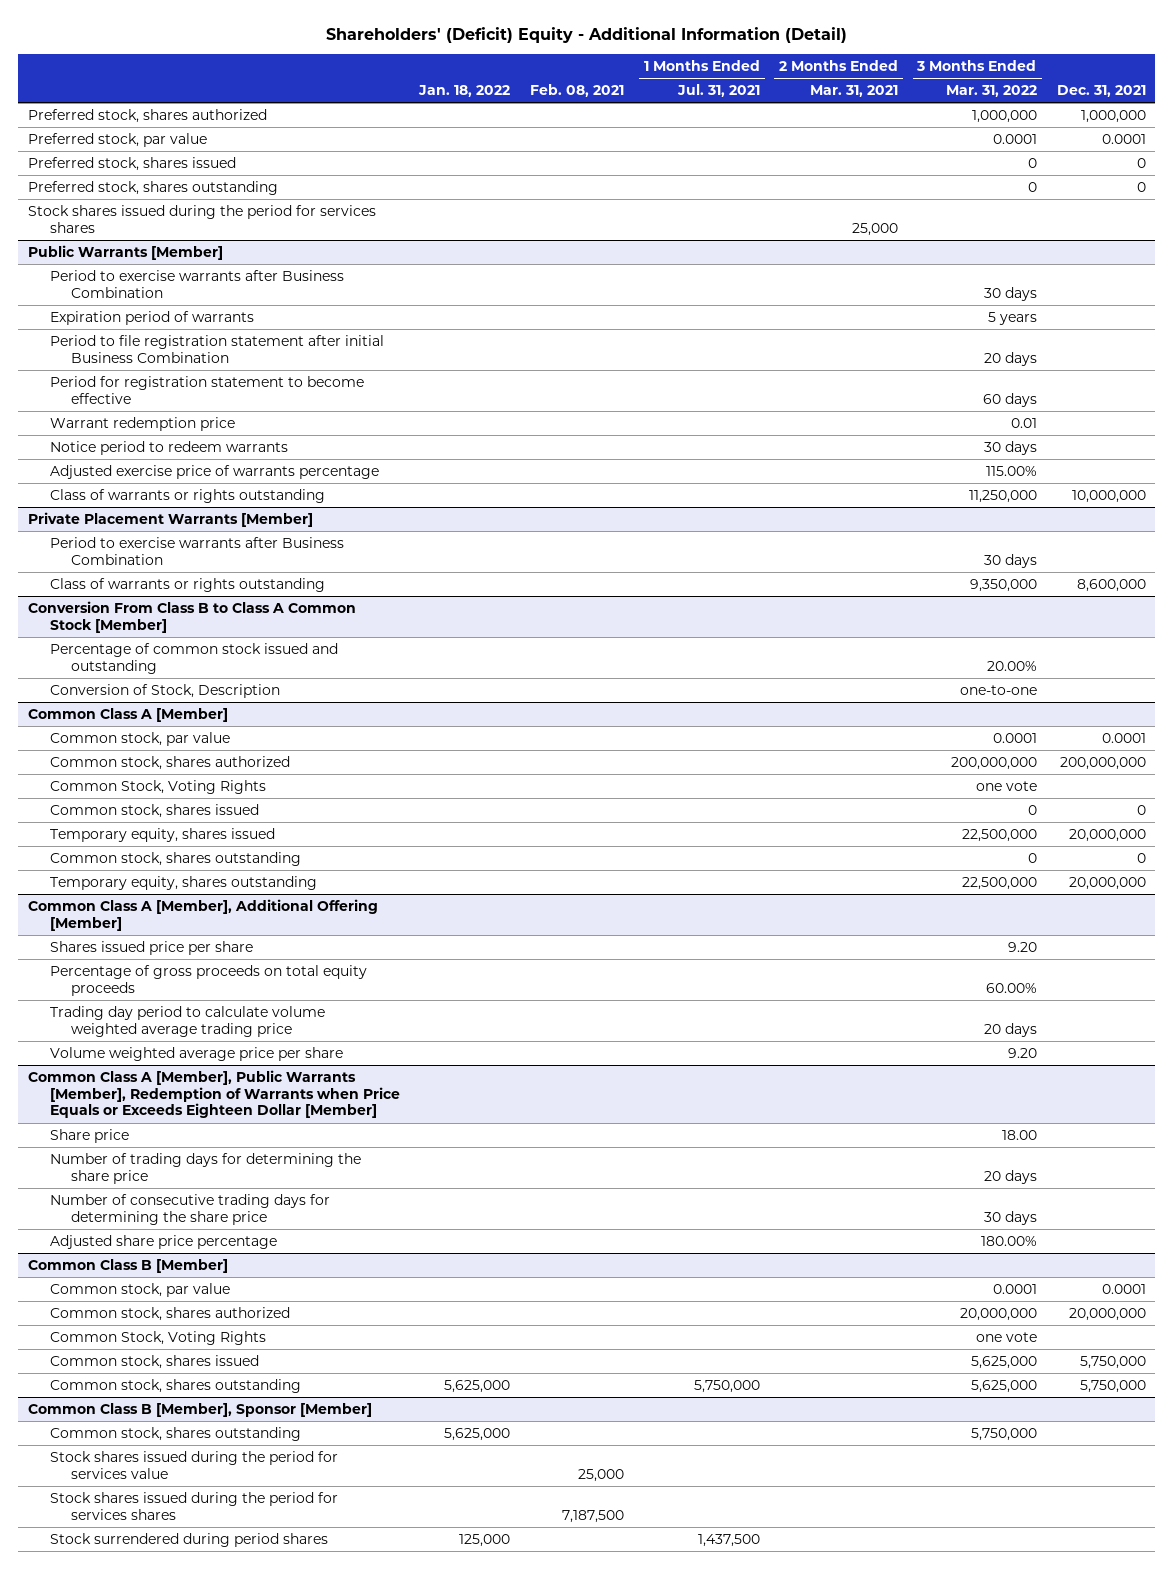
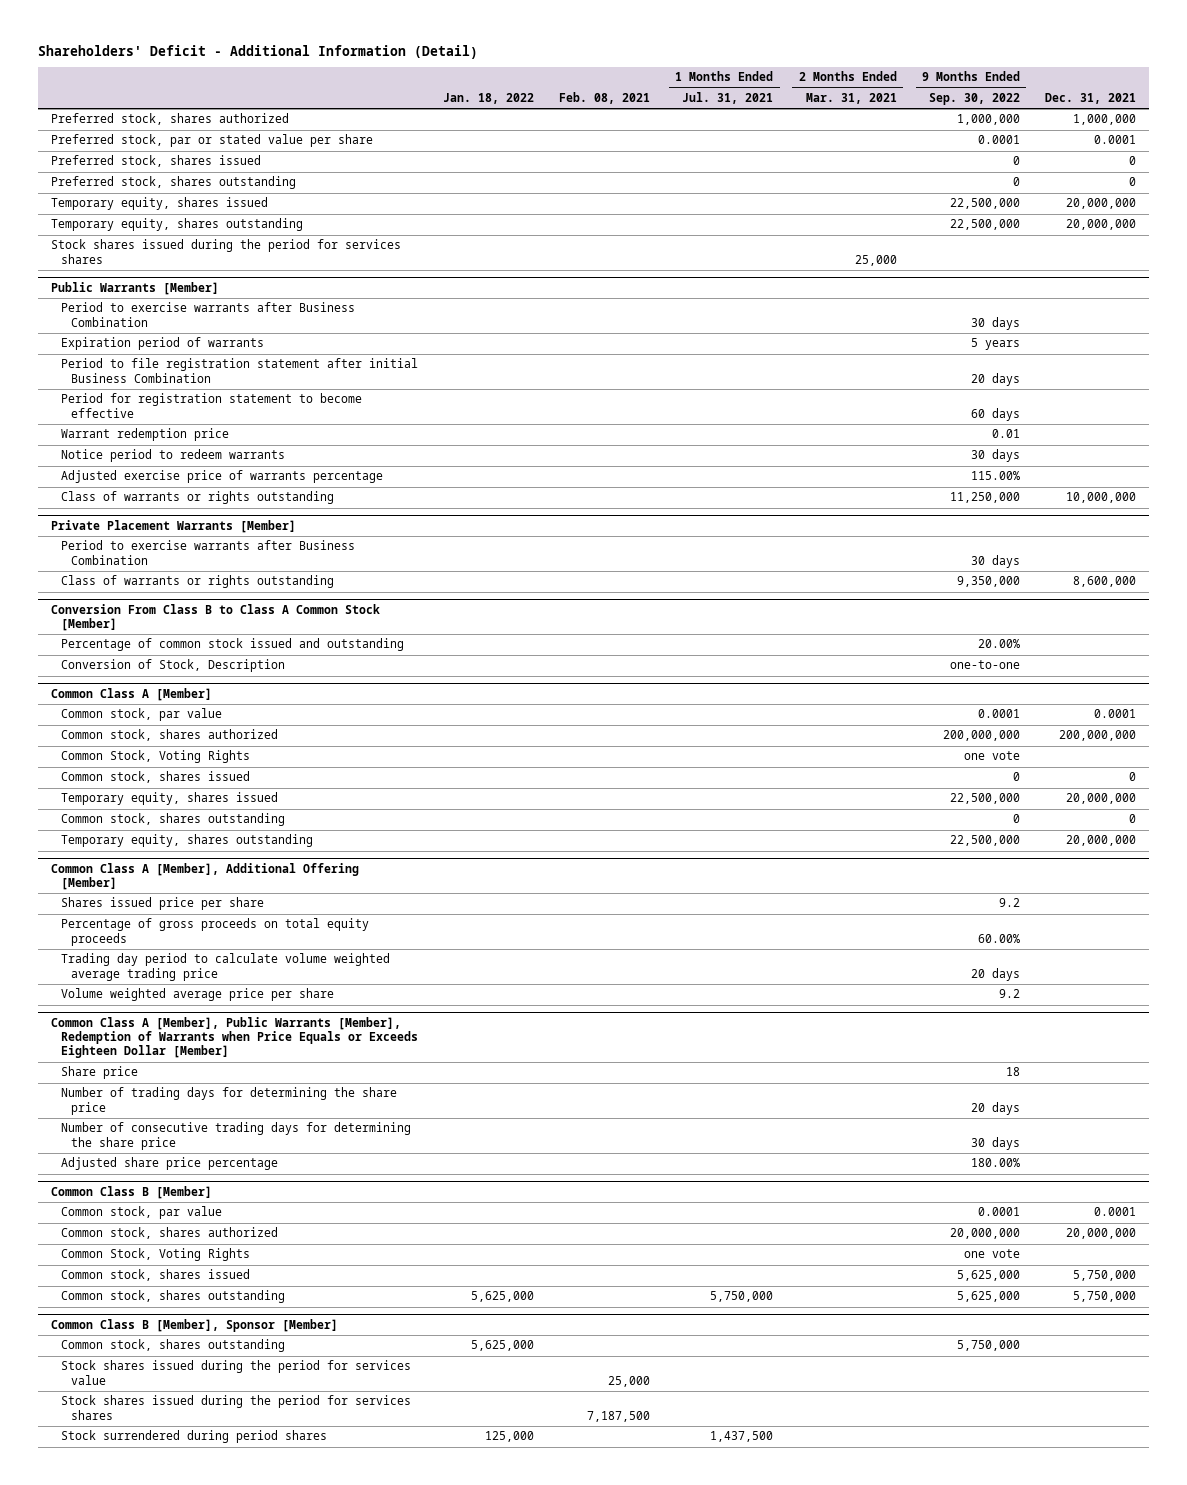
- Shareholders' (Deficit) Equity - Additional Information (Detail)
+ Shareholders' Deficit - Additional Information (Detail)
- | Jan. 18, 2022 | Feb. 08, 2021 | 1 Months Ended Jul. 31, 2021 | 2 Months Ended Mar. 31, 2021 | 3 Months Ended Mar. 31, 2022 | Dec. 31, 2021
+ | Jan. 18, 2022 | Feb. 08, 2021 | 1 Months Ended Jul. 31, 2021 | 2 Months Ended Mar. 31, 2021 | 9 Months Ended Sep. 30, 2022 | Dec. 31, 2021
- Preferred stock, par value | | | | | 0.0001 | 0.0001
+ Preferred stock, par or stated value per share | | | | | 0.0001 | 0.0001
+ Temporary equity, shares issued | | | | | 22,500,000 | 20,000,000
+ Temporary equity, shares outstanding | | | | | 22,500,000 | 20,000,000

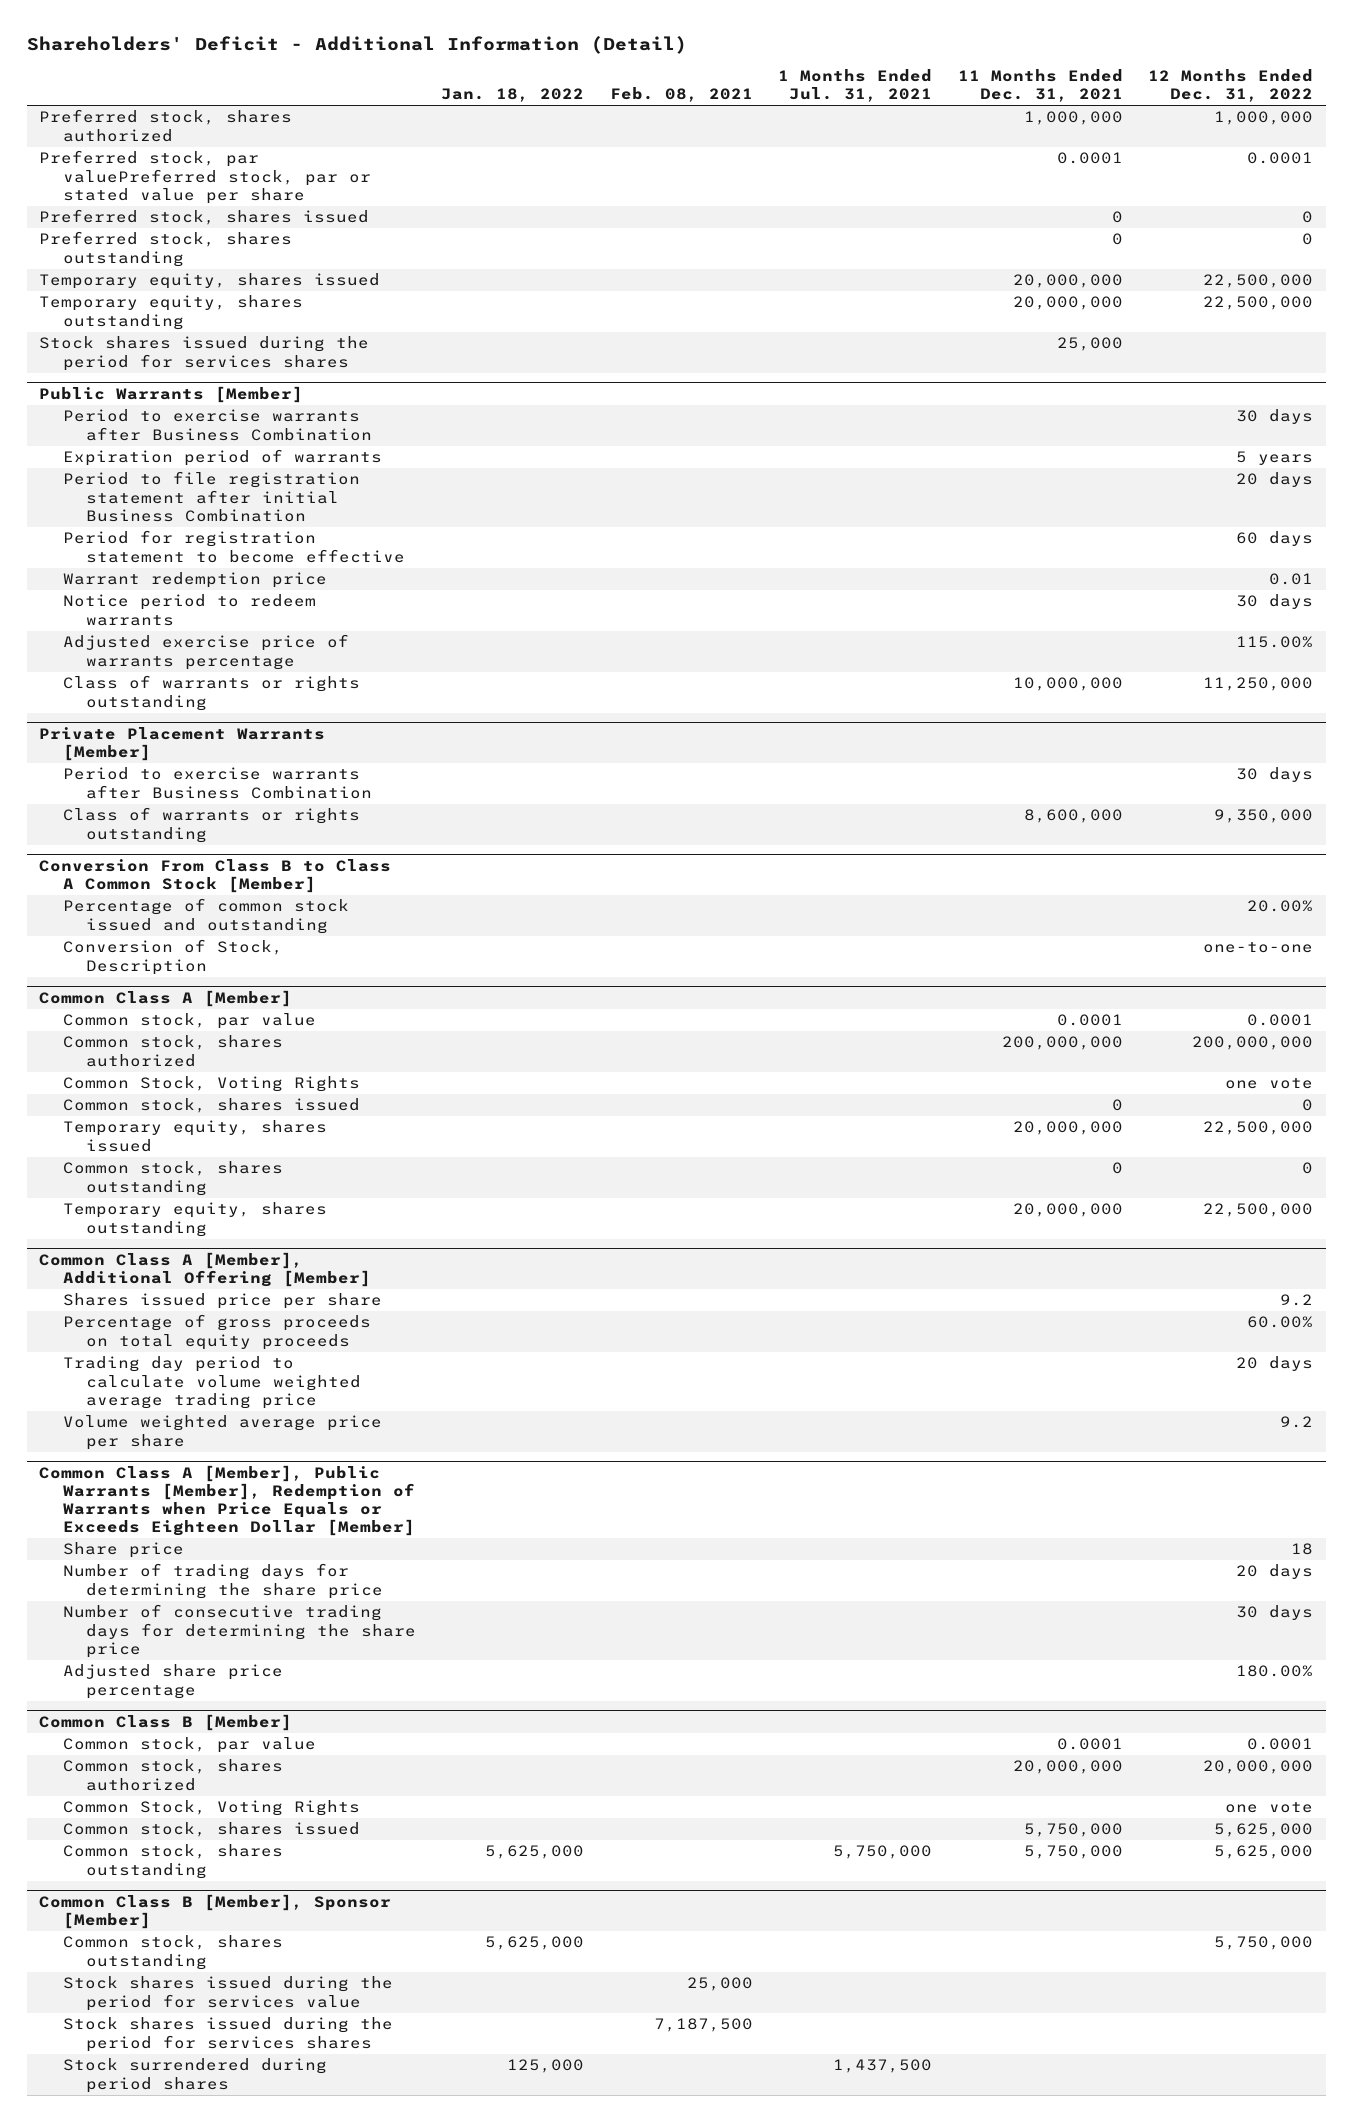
- | Jan. 18, 2022 | Feb. 08, 2021 | 1 Months Ended Jul. 31, 2021 | 2 Months Ended Mar. 31, 2021 | 9 Months Ended Sep. 30, 2022 | Dec. 31, 2021
+ | Jan. 18, 2022 | Feb. 08, 2021 | 1 Months Ended Jul. 31, 2021 | 11 Months Ended Dec. 31, 2021 | 12 Months Ended Dec. 31, 2022
- Preferred stock, par or stated value per share | | | | | 0.0001 | 0.0001
+ Preferred stock, par valuePreferred stock, par or stated value per share | | | | 0.0001 | 0.0001

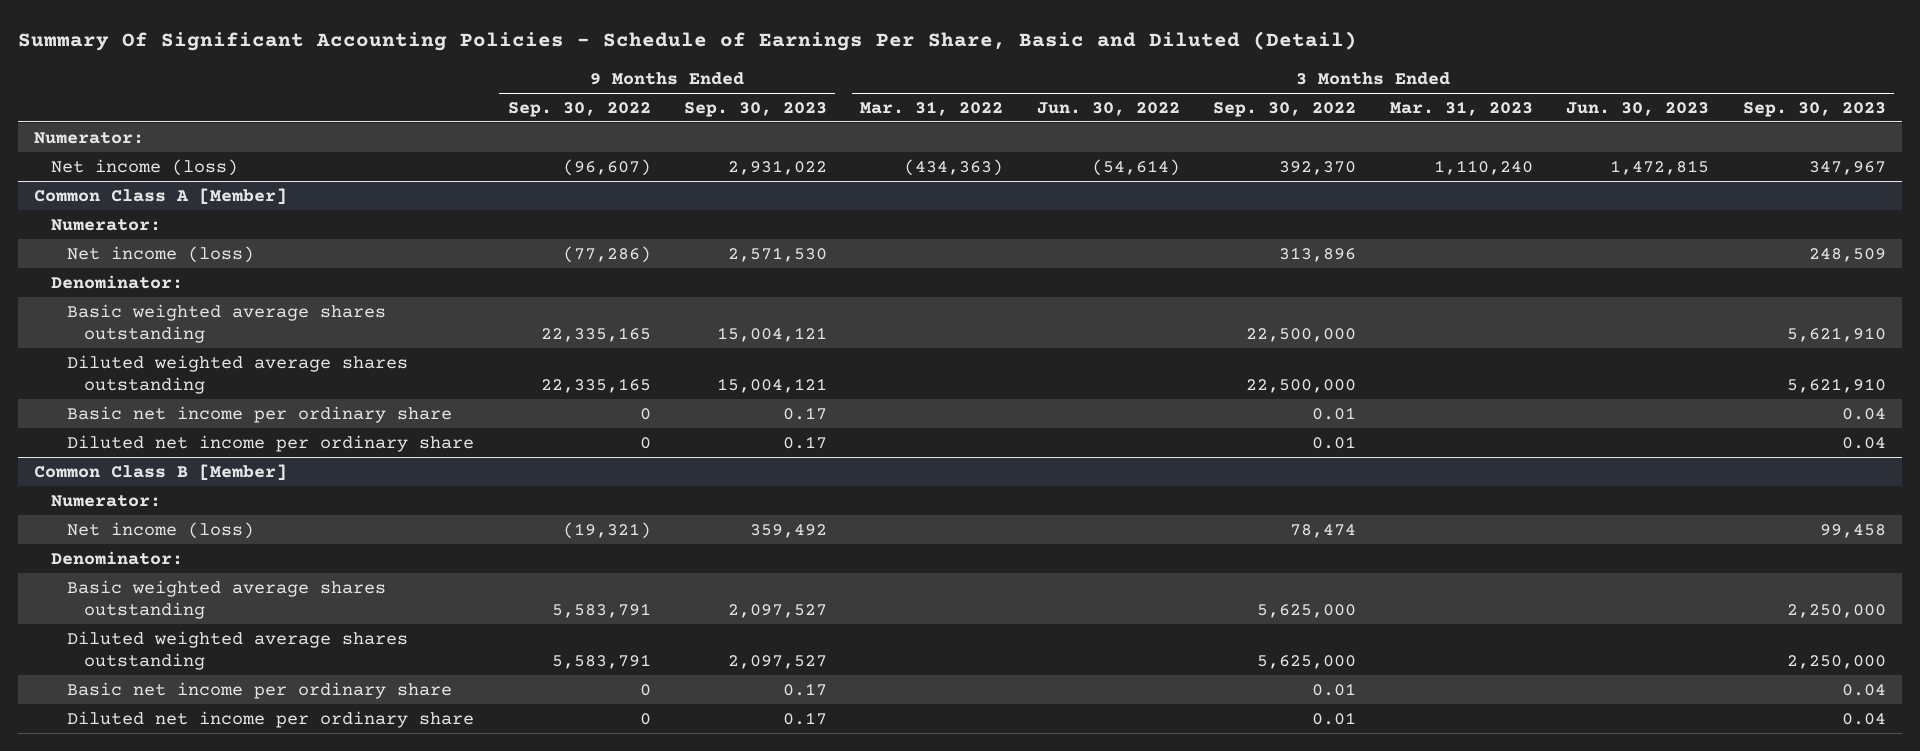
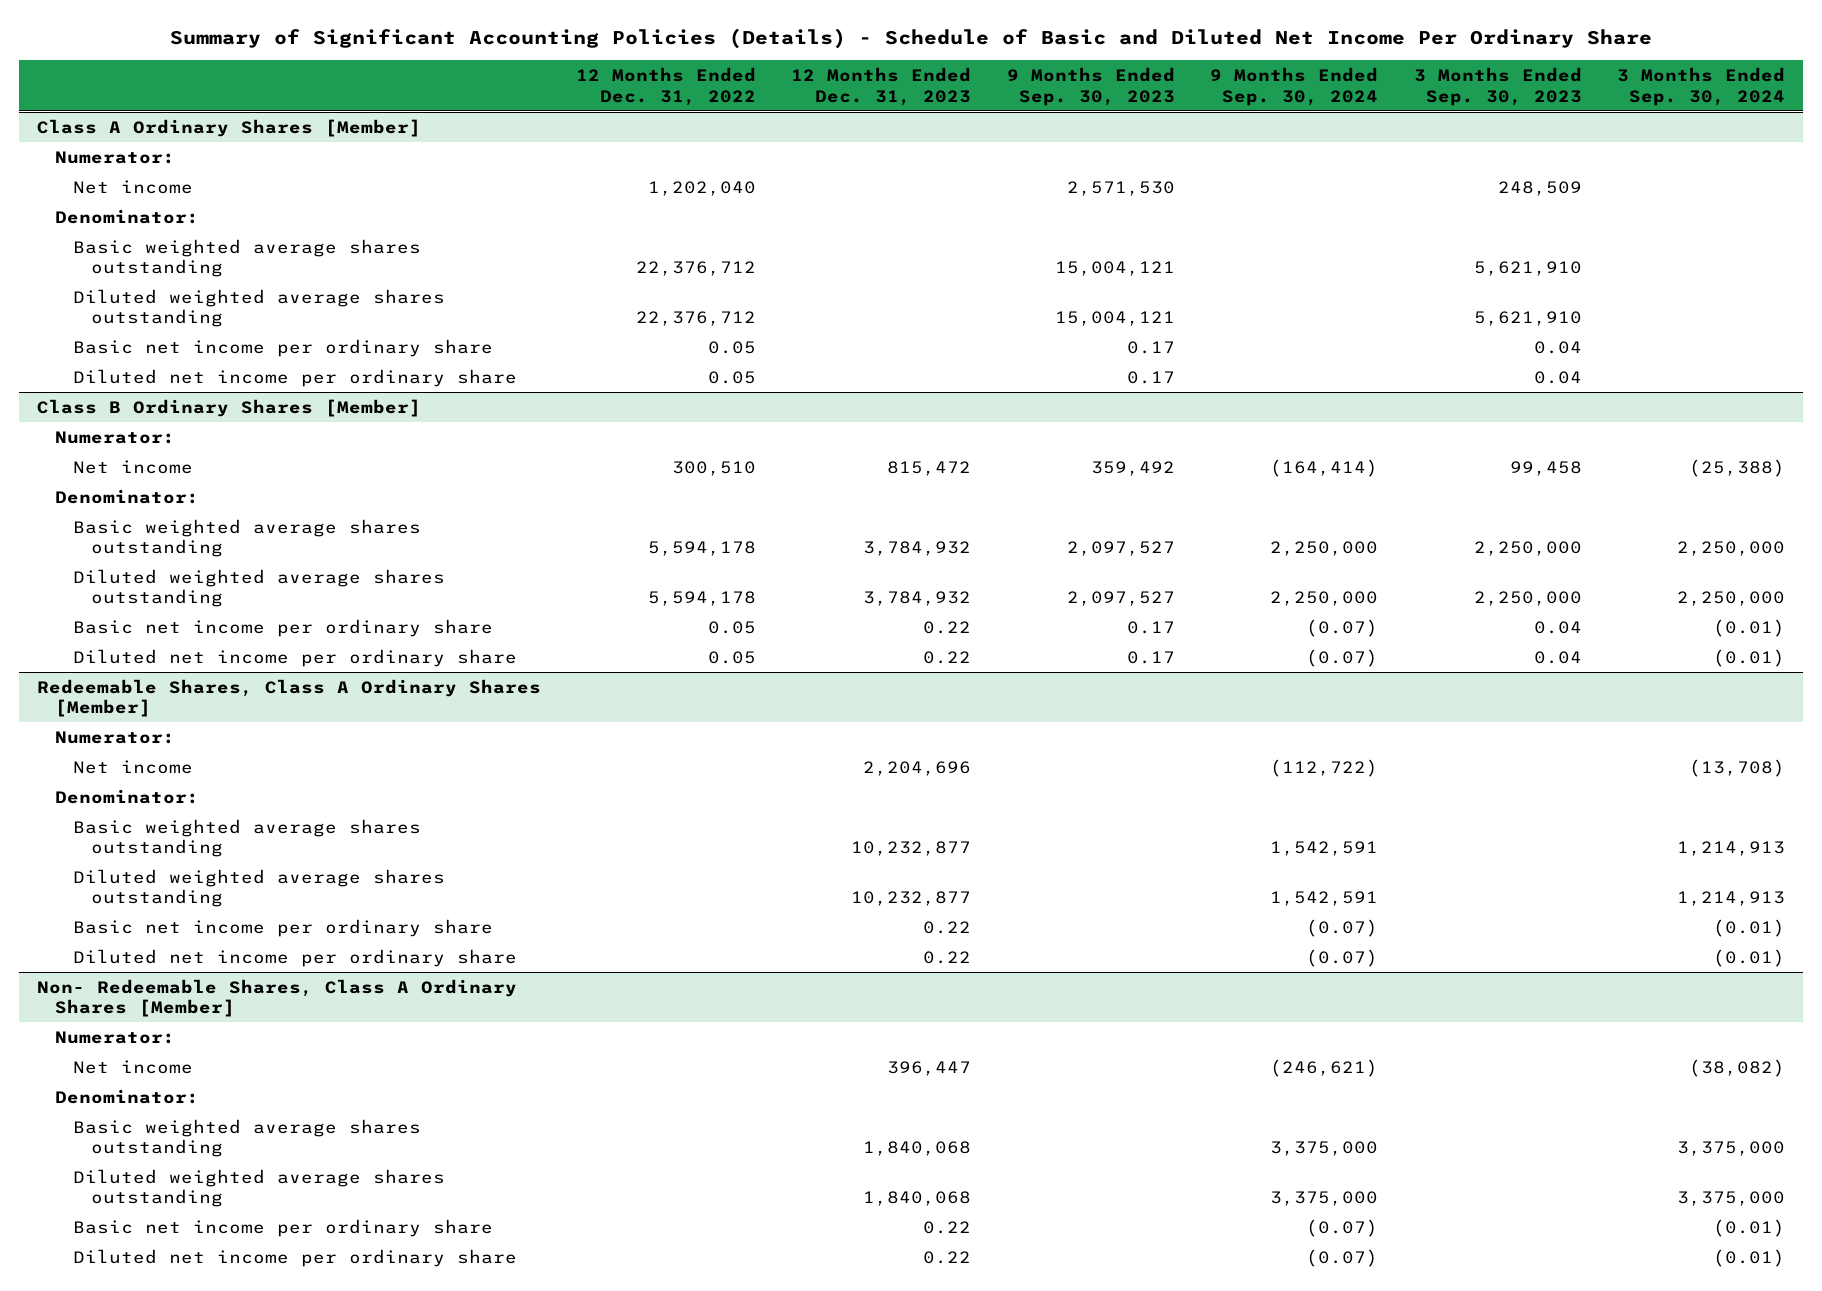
- Summary Of Significant Accounting Policies - Schedule of Earnings Per Share, Basic and Diluted (Detail)
+ Summary of Significant Accounting Policies (Details) - Schedule of Basic and Diluted Net Income Per Ordinary Share
- | 9 Months Ended Sep. 30, 2022 | 9 Months Ended Sep. 30, 2023 | 3 Months Ended Mar. 31, 2022 | 3 Months Ended Jun. 30, 2022 | 3 Months Ended Sep. 30, 2022 | 3 Months Ended Mar. 31, 2023 | 3 Months Ended Jun. 30, 2023 | 3 Months Ended Sep. 30, 2023
+ | 12 Months Ended Dec. 31, 2022 | 12 Months Ended Dec. 31, 2023 | 9 Months Ended Sep. 30, 2023 | 9 Months Ended Sep. 30, 2024 | 3 Months Ended Sep. 30, 2023 | 3 Months Ended Sep. 30, 2024
- Numerator:
- Net income (loss) | (96,607) | 2,931,022 | (434,363) | (54,614) | 392,370 | 1,110,240 | 1,472,815 | 347,967
- Common Class A [Member]
+ Class A Ordinary Shares [Member]
- Net income (loss) | (77,286) | 2,571,530 | | | 313,896 | | | 248,509
+ Net income | 1,202,040 | | 2,571,530 | | 248,509 |
- Common Class B [Member]
+ Class B Ordinary Shares [Member]
- Net income (loss) | (19,321) | 359,492 | | | 78,474 | | | 99,458
+ Net income | 300,510 | 815,472 | 359,492 | (164,414) | 99,458 | (25,388)
+ Redeemable Shares, Class A Ordinary Shares [Member]
+ Numerator:
+ Net income | | 2,204,696 | | (112,722) | | (13,708)
+ Denominator:
+ Basic weighted average shares outstanding | | 10,232,877 | | 1,542,591 | | 1,214,913
+ Diluted weighted average shares outstanding | | 10,232,877 | | 1,542,591 | | 1,214,913
+ Basic net income per ordinary share | | 0.22 | | (0.07) | | (0.01)
+ Diluted net income per ordinary share | | 0.22 | | (0.07) | | (0.01)
+ Non- Redeemable Shares, Class A Ordinary Shares [Member]
+ Numerator:
+ Net income | | 396,447 | | (246,621) | | (38,082)
+ Denominator:
+ Basic weighted average shares outstanding | | 1,840,068 | | 3,375,000 | | 3,375,000
+ Diluted weighted average shares outstanding | | 1,840,068 | | 3,375,000 | | 3,375,000
+ Basic net income per ordinary share | | 0.22 | | (0.07) | | (0.01)
+ Diluted net income per ordinary share | | 0.22 | | (0.07) | | (0.01)

